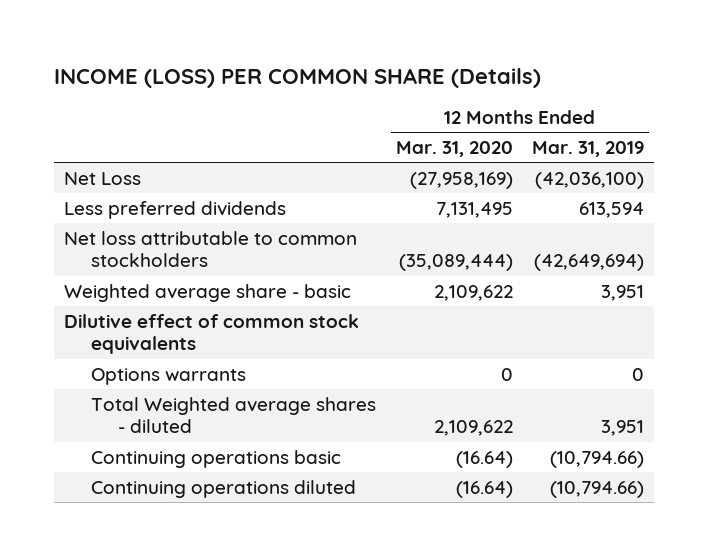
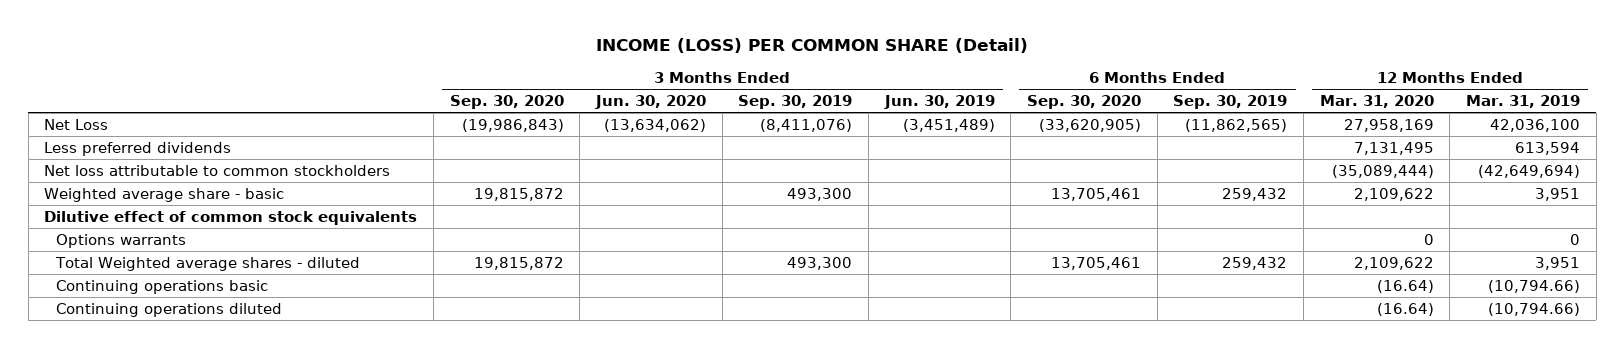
- INCOME (LOSS) PER COMMON SHARE (Details)
+ INCOME (LOSS) PER COMMON SHARE (Detail)
- | 12 Months Ended Mar. 31, 2020 | 12 Months Ended Mar. 31, 2019
+ | 3 Months Ended Sep. 30, 2020 | 3 Months Ended Jun. 30, 2020 | 3 Months Ended Sep. 30, 2019 | 3 Months Ended Jun. 30, 2019 | 6 Months Ended Sep. 30, 2020 | 6 Months Ended Sep. 30, 2019 | 12 Months Ended Mar. 31, 2020 | 12 Months Ended Mar. 31, 2019
- Net Loss | (27,958,169) | (42,036,100)
+ Net Loss | (19,986,843) | (13,634,062) | (8,411,076) | (3,451,489) | (33,620,905) | (11,862,565) | 27,958,169 | 42,036,100

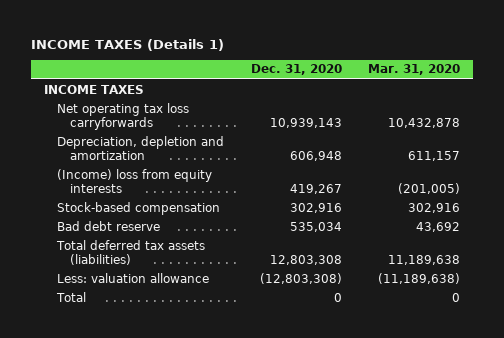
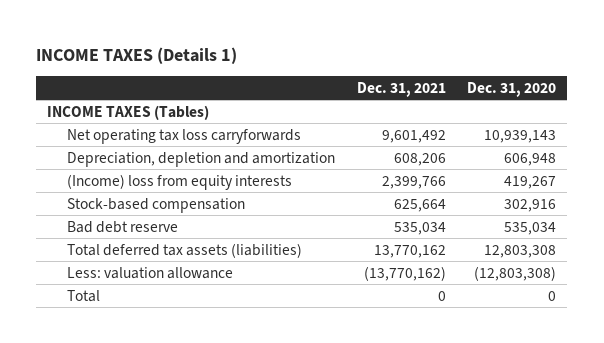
- | Dec. 31, 2020 | Mar. 31, 2020
+ | Dec. 31, 2021 | Dec. 31, 2020
- INCOME TAXES
+ INCOME TAXES (Tables)

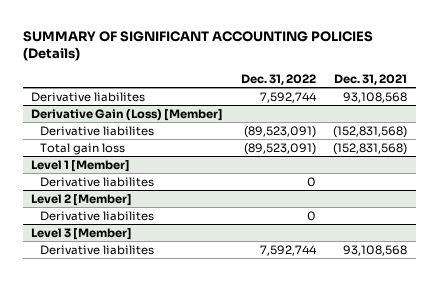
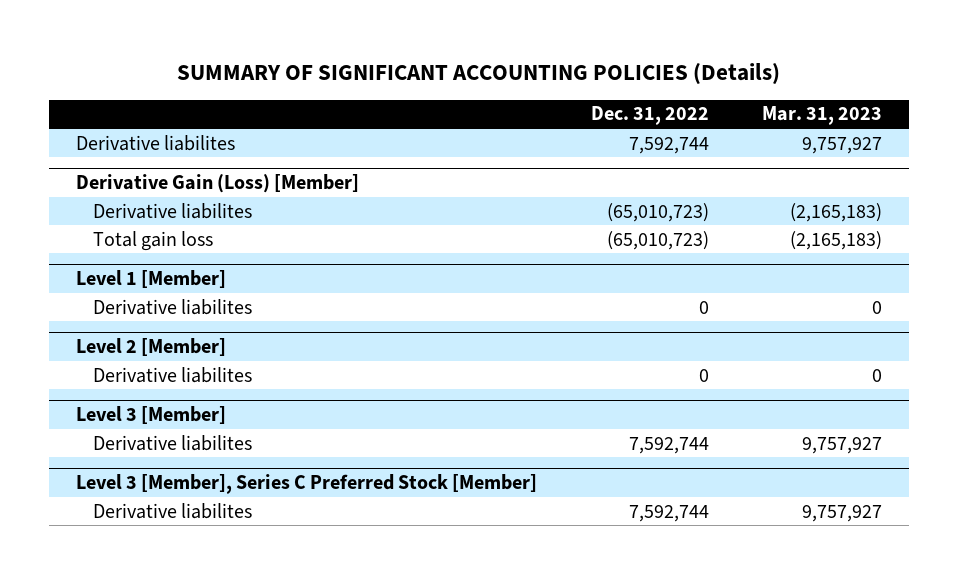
- | Dec. 31, 2022 | Dec. 31, 2021
+ | Dec. 31, 2022 | Mar. 31, 2023
@ Derivative Gain (Loss) [Member]
- Derivative liabilites | (89,523,091) | (152,831,568)
- Total gain loss | (89,523,091) | (152,831,568)
+ Derivative liabilites | (65,010,723) | (2,165,183)
+ Total gain loss | (65,010,723) | (2,165,183)
+ Level 3 [Member], Series C Preferred Stock [Member]
+ Derivative liabilites | 7,592,744 | 9,757,927

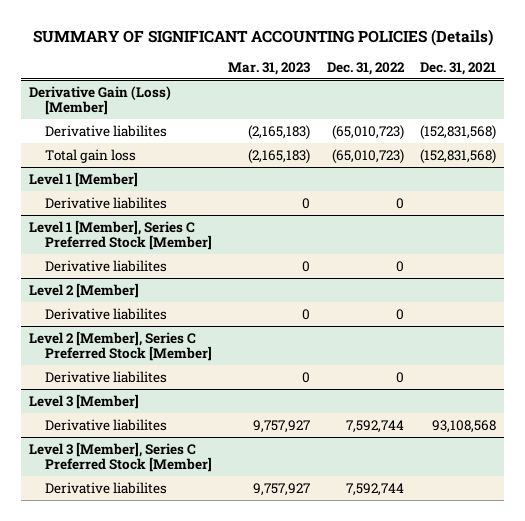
- | Dec. 31, 2022 | Mar. 31, 2023
+ | Mar. 31, 2023 | Dec. 31, 2022 | Dec. 31, 2021
- Derivative liabilites | 7,592,744 | 9,757,927
+ Level 1 [Member], Series C Preferred Stock [Member]
+ Derivative liabilites | 0 | 0 |
+ Level 2 [Member], Series C Preferred Stock [Member]
+ Derivative liabilites | 0 | 0 |

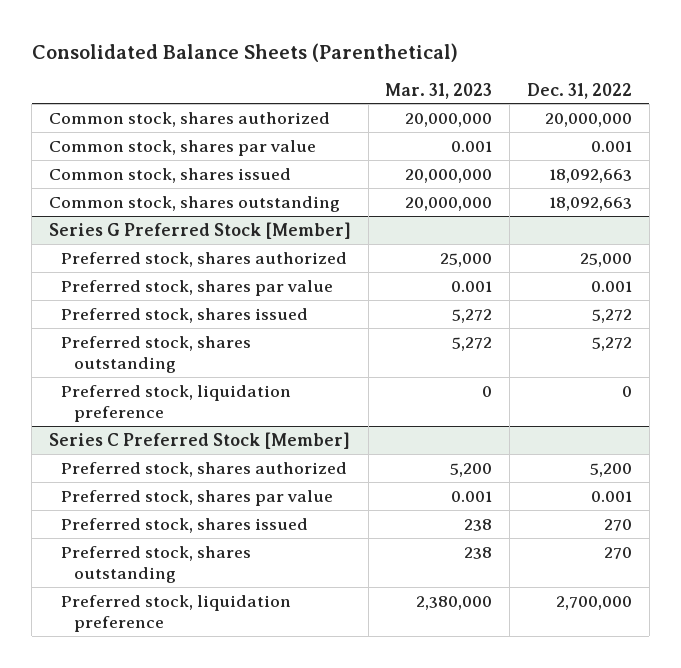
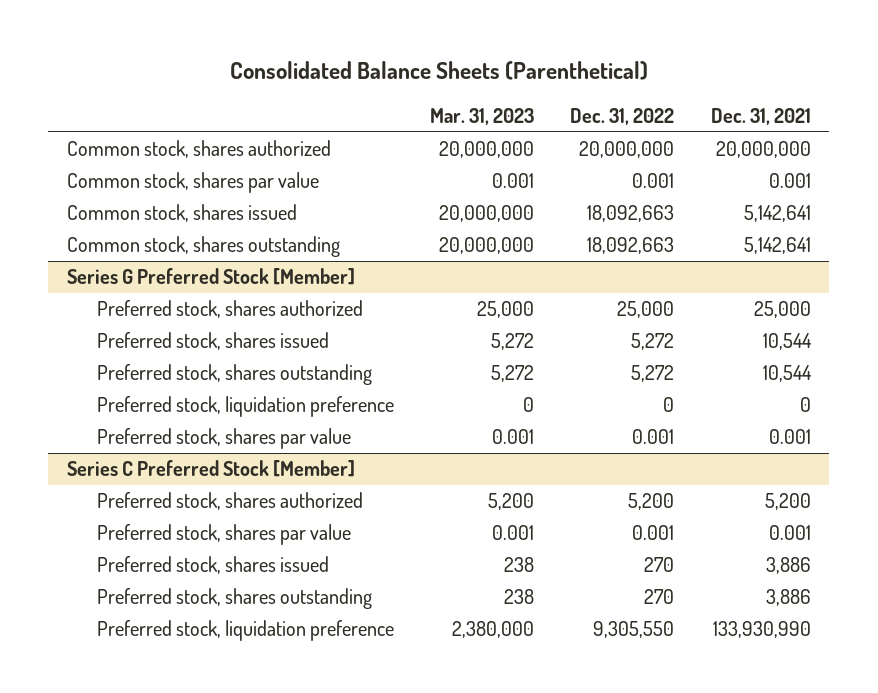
- | Mar. 31, 2023 | Dec. 31, 2022
+ | Mar. 31, 2023 | Dec. 31, 2022 | Dec. 31, 2021
@ Series G Preferred Stock [Member]
moved down: Preferred stock, shares par value | 0.001 | 0.001 | 0.001
@ Series C Preferred Stock [Member]
- Preferred stock, liquidation preference | 2,380,000 | 2,700,000
+ Preferred stock, liquidation preference | 2,380,000 | 9,305,550 | 133,930,990

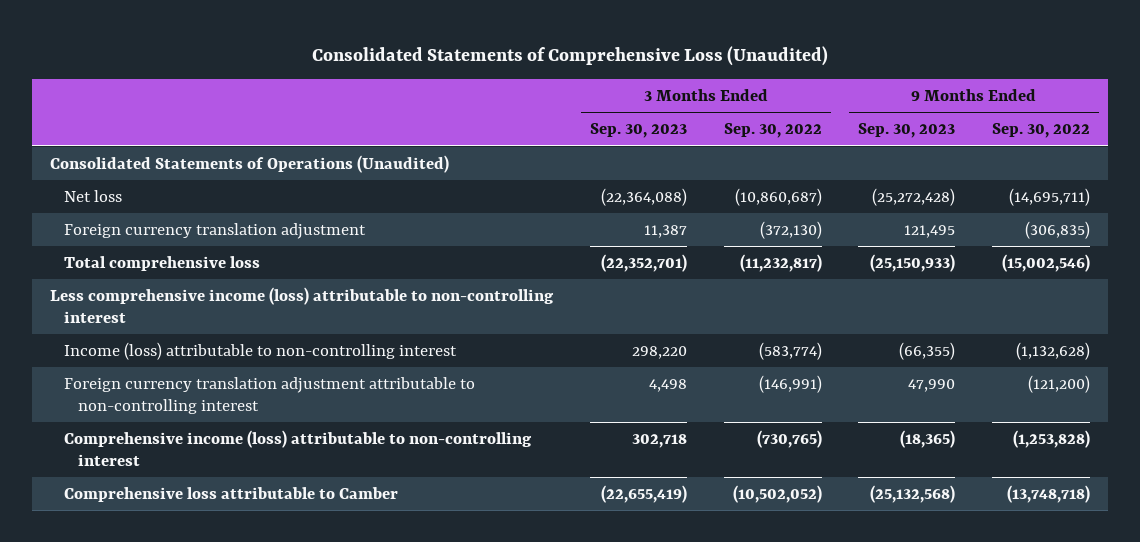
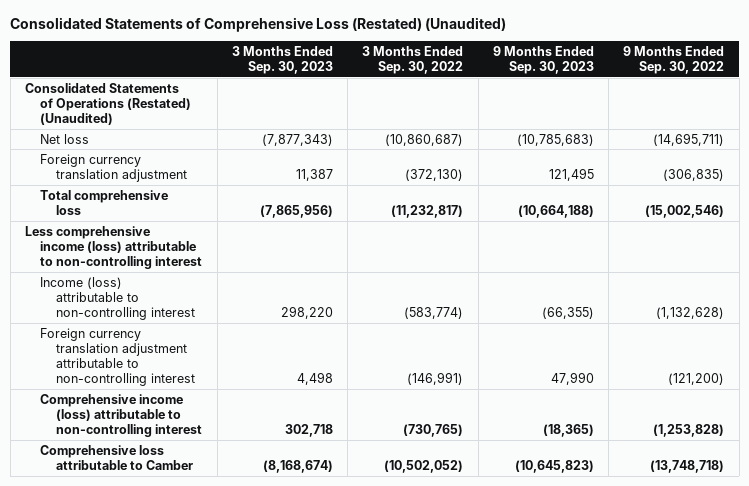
- Consolidated Statements of Comprehensive Loss (Unaudited)
+ Consolidated Statements of Comprehensive Loss (Restated) (Unaudited)
- Consolidated Statements of Operations (Unaudited)
- Net loss | (22,364,088) | (10,860,687) | (25,272,428) | (14,695,711)
+ Consolidated Statements of Operations (Restated) (Unaudited)
+ Net loss | (7,877,343) | (10,860,687) | (10,785,683) | (14,695,711)
- Total comprehensive loss | (22,352,701) | (11,232,817) | (25,150,933) | (15,002,546)
+ Total comprehensive loss | (7,865,956) | (11,232,817) | (10,664,188) | (15,002,546)
- Comprehensive loss attributable to Camber | (22,655,419) | (10,502,052) | (25,132,568) | (13,748,718)
+ Comprehensive loss attributable to Camber | (8,168,674) | (10,502,052) | (10,645,823) | (13,748,718)

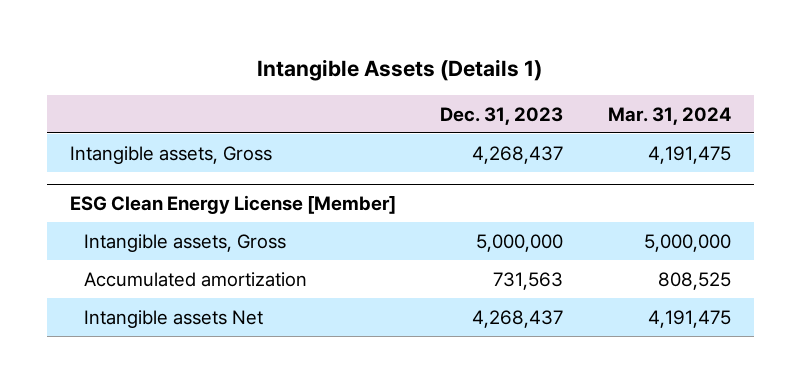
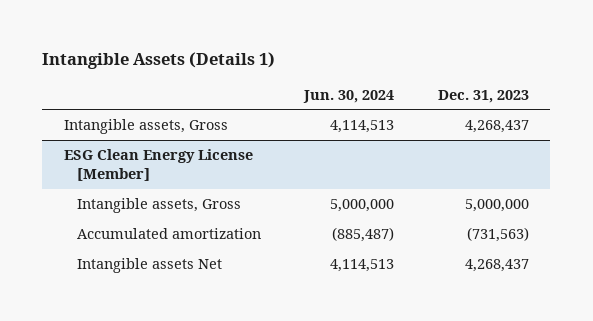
- | Dec. 31, 2023 | Mar. 31, 2024
+ | Jun. 30, 2024 | Dec. 31, 2023
@ ESG Clean Energy License [Member]
- Accumulated amortization | 731,563 | 808,525
+ Accumulated amortization | (885,487) | (731,563)

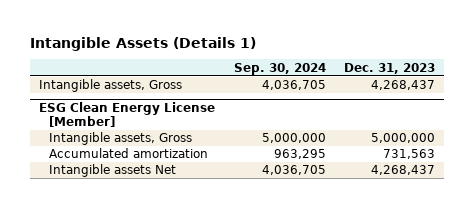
- | Jun. 30, 2024 | Dec. 31, 2023
+ | Sep. 30, 2024 | Dec. 31, 2023
@ ESG Clean Energy License [Member]
- Accumulated amortization | (885,487) | (731,563)
+ Accumulated amortization | 963,295 | 731,563

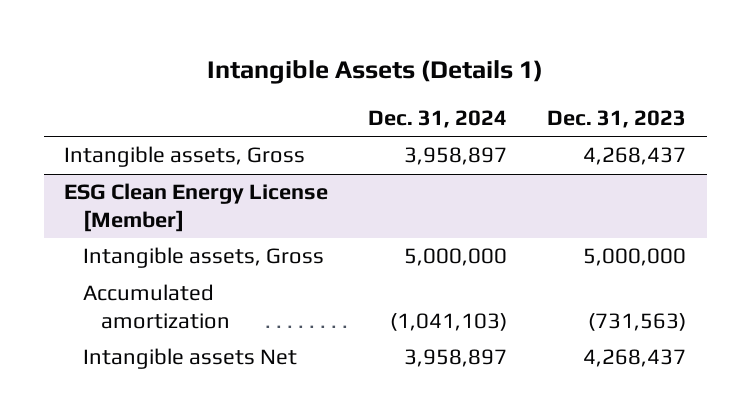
- | Sep. 30, 2024 | Dec. 31, 2023
+ | Dec. 31, 2024 | Dec. 31, 2023
@ ESG Clean Energy License [Member]
- Accumulated amortization | 963,295 | 731,563
+ Accumulated amortization | (1,041,103) | (731,563)

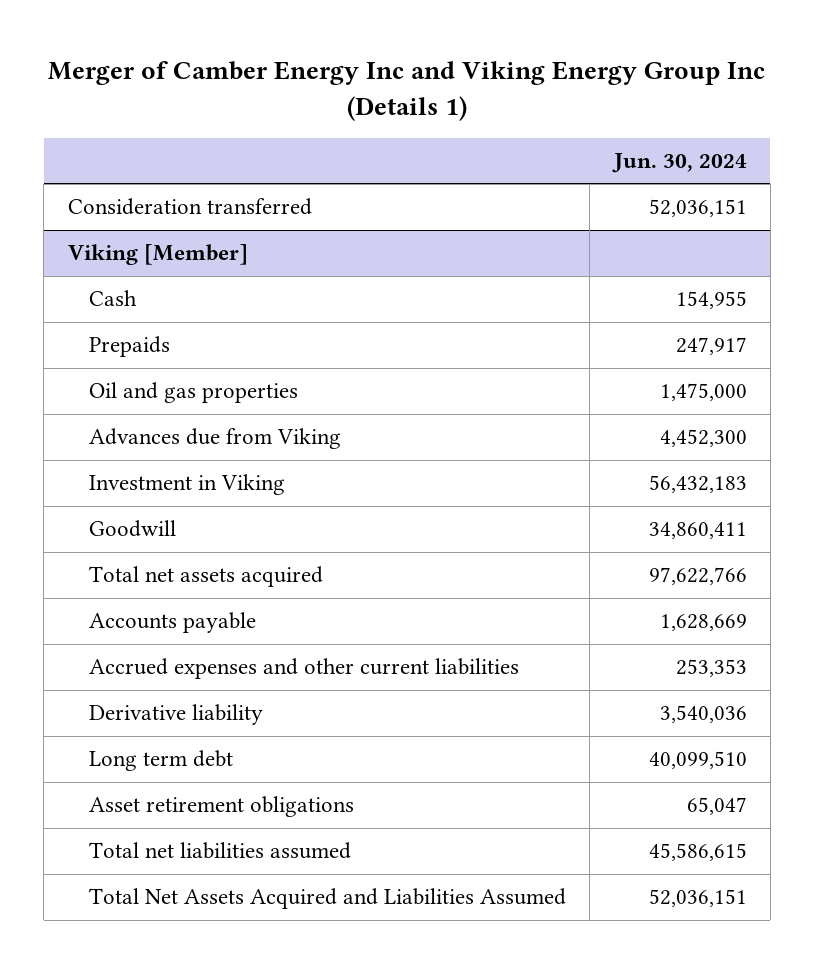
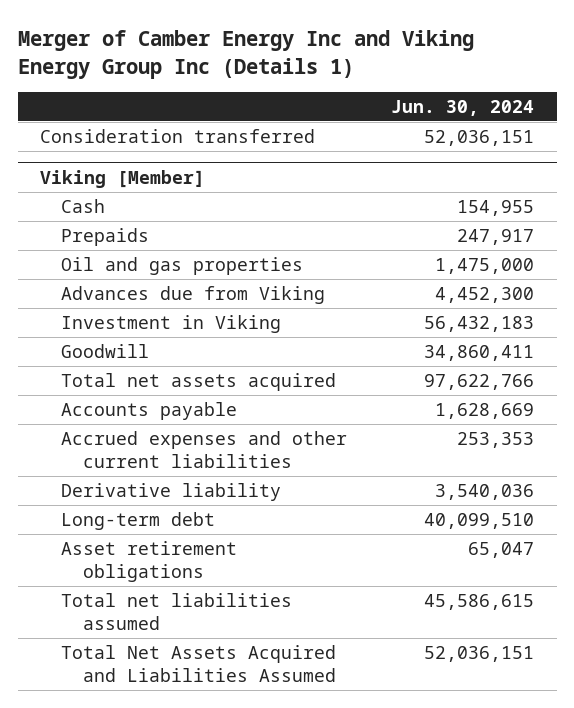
@ Viking [Member]
- Long term debt | 40,099,510
+ Long-term debt | 40,099,510

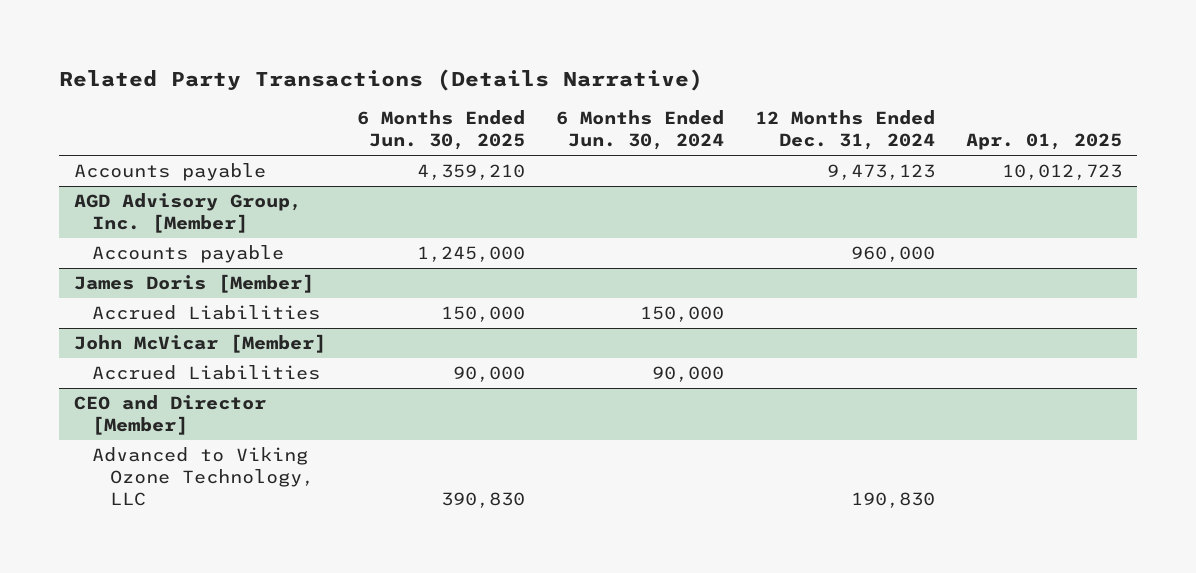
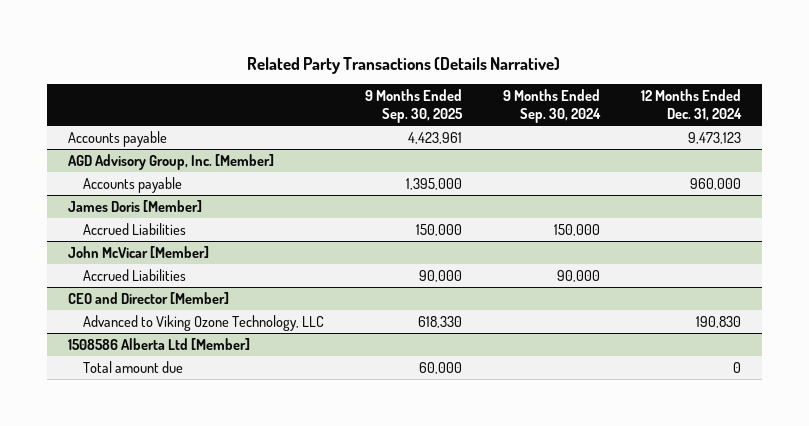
- | 6 Months Ended Jun. 30, 2025 | 6 Months Ended Jun. 30, 2024 | 12 Months Ended Dec. 31, 2024 | Apr. 01, 2025
+ | 9 Months Ended Sep. 30, 2025 | 9 Months Ended Sep. 30, 2024 | 12 Months Ended Dec. 31, 2024
+ 1508586 Alberta Ltd [Member]
+ Total amount due | 60,000 | | 0

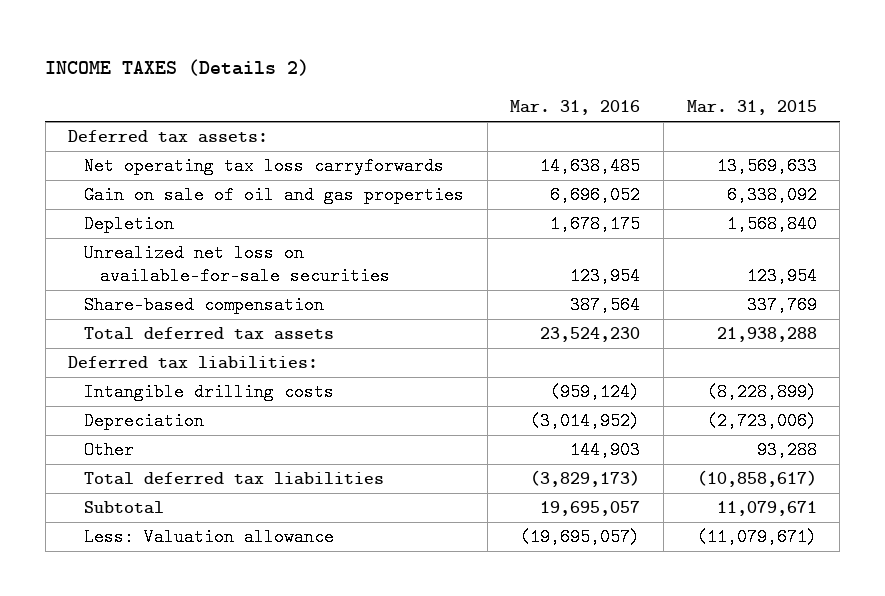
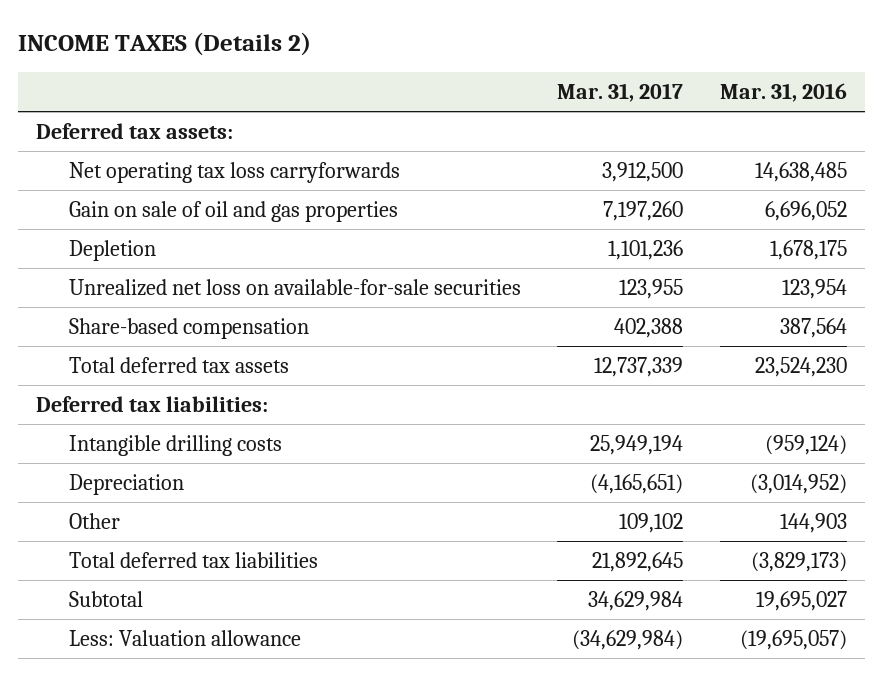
- | Mar. 31, 2016 | Mar. 31, 2015
+ | Mar. 31, 2017 | Mar. 31, 2016
- Subtotal | 19,695,057 | 11,079,671
+ Subtotal | 34,629,984 | 19,695,027

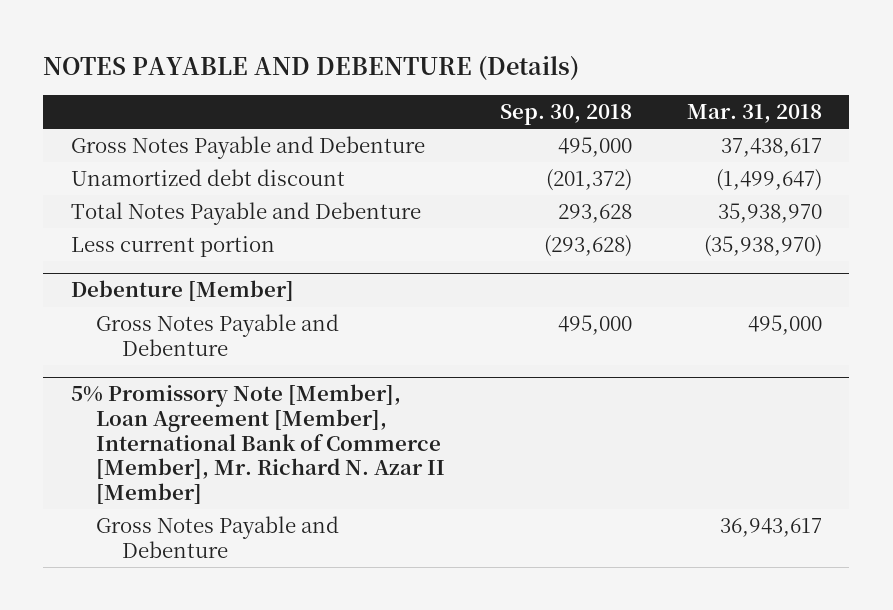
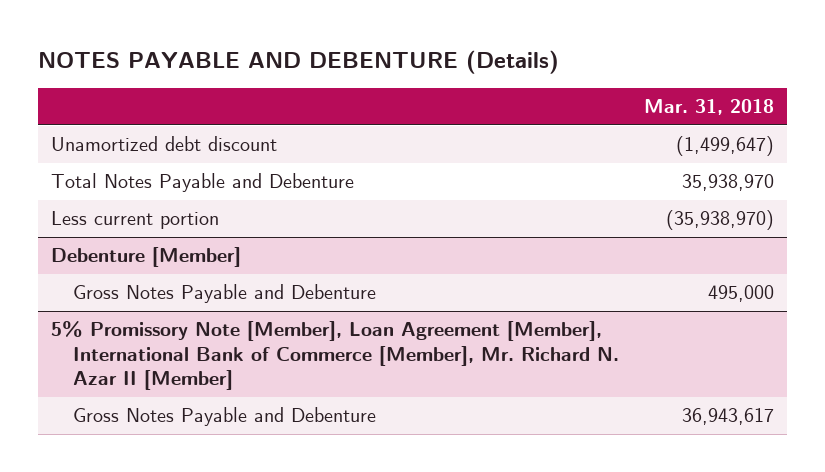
- | Sep. 30, 2018 | Mar. 31, 2018
+ | Mar. 31, 2018
- Gross Notes Payable and Debenture | 495,000 | 37,438,617

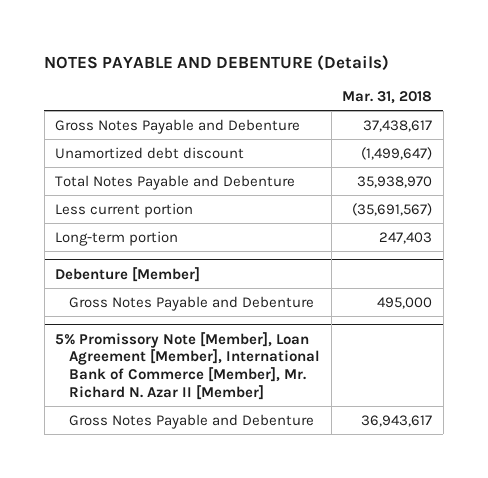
+ Gross Notes Payable and Debenture | 37,438,617
- Less current portion | (35,938,970)
+ Less current portion | (35,691,567)
+ Long-term portion | 247,403

